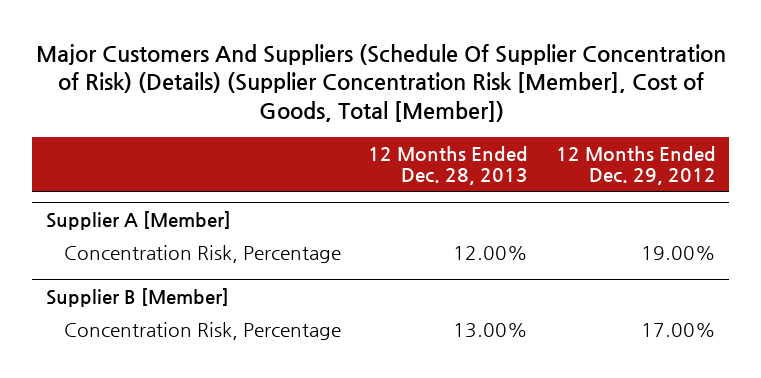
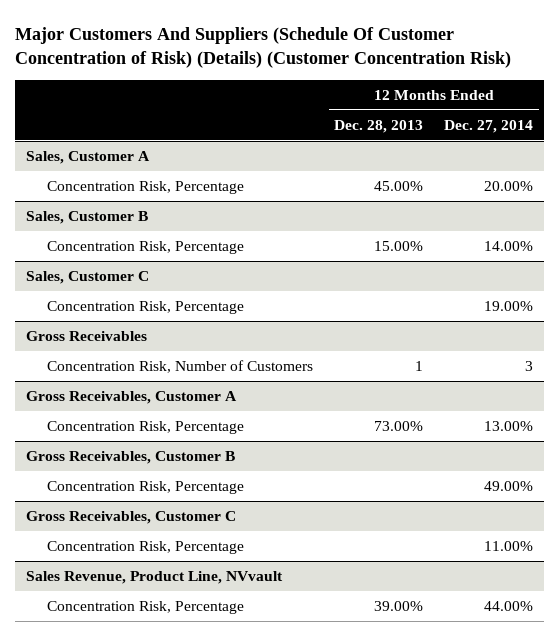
- Major Customers And Suppliers (Schedule Of Supplier Concentration of Risk) (Details) (Supplier Concentration Risk [Member], Cost of Goods, Total [Member])
+ Major Customers And Suppliers (Schedule Of Customer Concentration of Risk) (Details) (Customer Concentration Risk)
- | 12 Months Ended Dec. 28, 2013 | 12 Months Ended Dec. 29, 2012
+ | 12 Months Ended Dec. 28, 2013 | 12 Months Ended Dec. 27, 2014
- Supplier A [Member]
- Concentration Risk, Percentage | 12.00% | 19.00%
- Supplier B [Member]
- Concentration Risk, Percentage | 13.00% | 17.00%
+ Sales, Customer A
+ Concentration Risk, Percentage | 45.00% | 20.00%
+ Sales, Customer B
+ Concentration Risk, Percentage | 15.00% | 14.00%
+ Sales, Customer C
+ Concentration Risk, Percentage | | 19.00%
+ Gross Receivables
+ Concentration Risk, Number of Customers | 1 | 3
+ Gross Receivables, Customer A
+ Concentration Risk, Percentage | 73.00% | 13.00%
+ Gross Receivables, Customer B
+ Concentration Risk, Percentage | | 49.00%
+ Gross Receivables, Customer C
+ Concentration Risk, Percentage | | 11.00%
+ Sales Revenue, Product Line, NVvault
+ Concentration Risk, Percentage | 39.00% | 44.00%

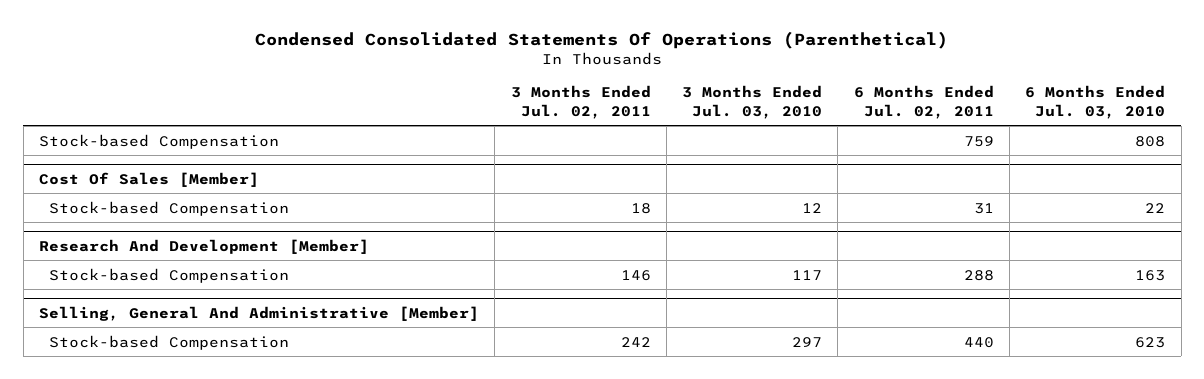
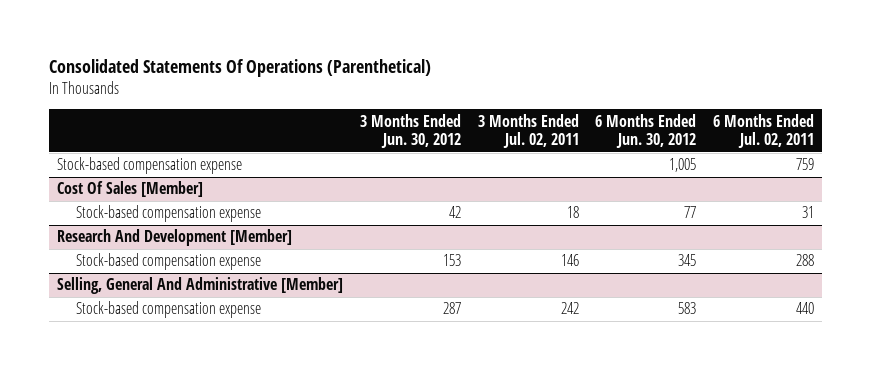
- Condensed Consolidated Statements Of Operations (Parenthetical)
+ Consolidated Statements Of Operations (Parenthetical)
- | 3 Months Ended Jul. 02, 2011 | 3 Months Ended Jul. 03, 2010 | 6 Months Ended Jul. 02, 2011 | 6 Months Ended Jul. 03, 2010
+ | 3 Months Ended Jun. 30, 2012 | 3 Months Ended Jul. 02, 2011 | 6 Months Ended Jun. 30, 2012 | 6 Months Ended Jul. 02, 2011
- Stock-based Compensation | | | 759 | 808
+ Stock-based compensation expense | | | 1,005 | 759
@ Cost Of Sales [Member]
- Stock-based Compensation | 18 | 12 | 31 | 22
+ Stock-based compensation expense | 42 | 18 | 77 | 31
@ Research And Development [Member]
- Stock-based Compensation | 146 | 117 | 288 | 163
+ Stock-based compensation expense | 153 | 146 | 345 | 288
@ Selling, General And Administrative [Member]
- Stock-based Compensation | 242 | 297 | 440 | 623
+ Stock-based compensation expense | 287 | 242 | 583 | 440

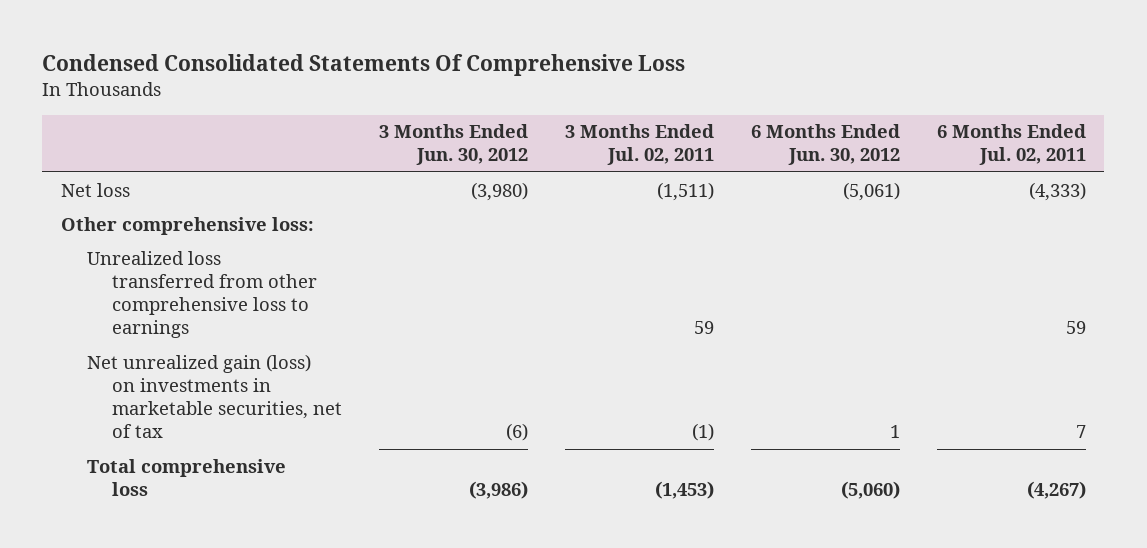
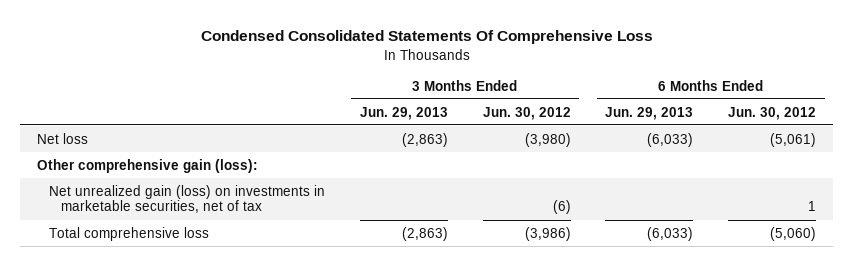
- | 3 Months Ended Jun. 30, 2012 | 3 Months Ended Jul. 02, 2011 | 6 Months Ended Jun. 30, 2012 | 6 Months Ended Jul. 02, 2011
+ | 3 Months Ended Jun. 29, 2013 | 3 Months Ended Jun. 30, 2012 | 6 Months Ended Jun. 29, 2013 | 6 Months Ended Jun. 30, 2012
- Other comprehensive loss:
- Unrealized loss transferred from other comprehensive loss to earnings | | 59 | | 59
+ Other comprehensive gain (loss):

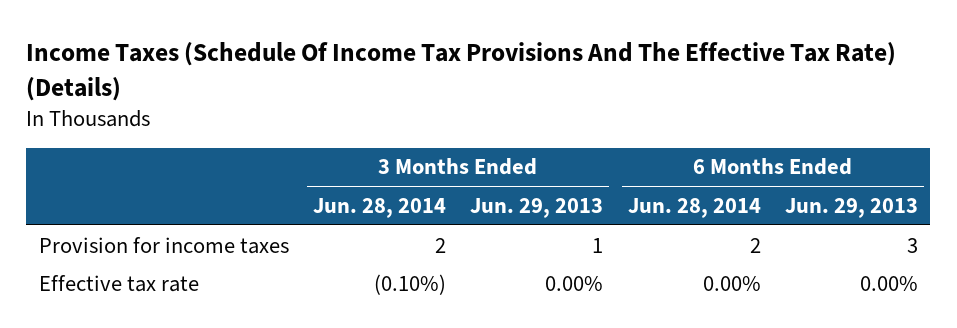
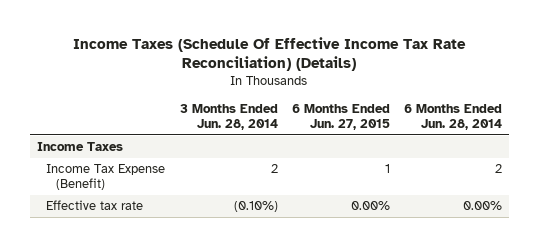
- Income Taxes (Schedule Of Income Tax Provisions And The Effective Tax Rate) (Details)
+ Income Taxes (Schedule Of Effective Income Tax Rate Reconciliation) (Details)
- | 3 Months Ended Jun. 28, 2014 | 3 Months Ended Jun. 29, 2013 | 6 Months Ended Jun. 28, 2014 | 6 Months Ended Jun. 29, 2013
+ | 3 Months Ended Jun. 28, 2014 | 6 Months Ended Jun. 27, 2015 | 6 Months Ended Jun. 28, 2014
- Provision for income taxes | 2 | 1 | 2 | 3
+ Income Taxes
+ Income Tax Expense (Benefit) | 2 | 1 | 2

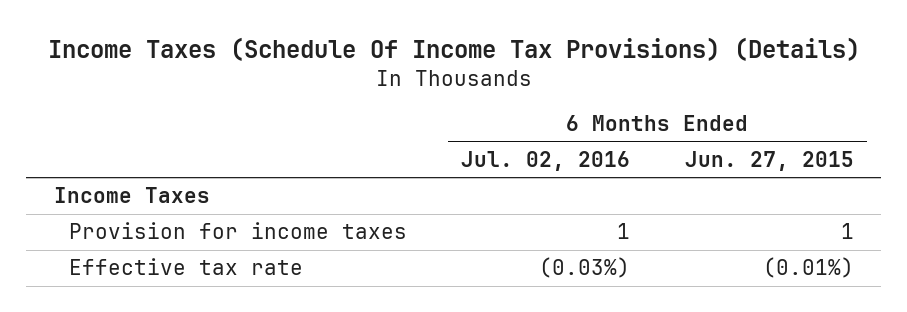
- Income Taxes (Schedule Of Effective Income Tax Rate Reconciliation) (Details)
+ Income Taxes (Schedule Of Income Tax Provisions) (Details)
- | 3 Months Ended Jun. 28, 2014 | 6 Months Ended Jun. 27, 2015 | 6 Months Ended Jun. 28, 2014
+ | 6 Months Ended Jul. 02, 2016 | 6 Months Ended Jun. 27, 2015
- Income Tax Expense (Benefit) | 2 | 1 | 2
- Effective tax rate | (0.10%) | 0.00% | 0.00%
+ Provision for income taxes | 1 | 1
+ Effective tax rate | (0.03%) | (0.01%)

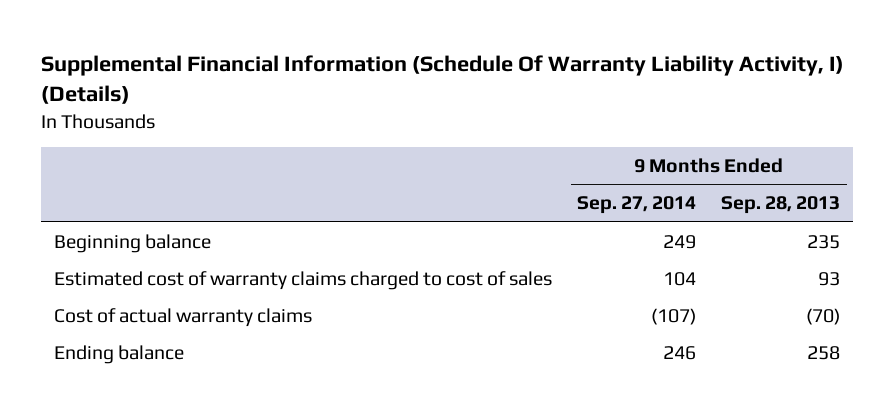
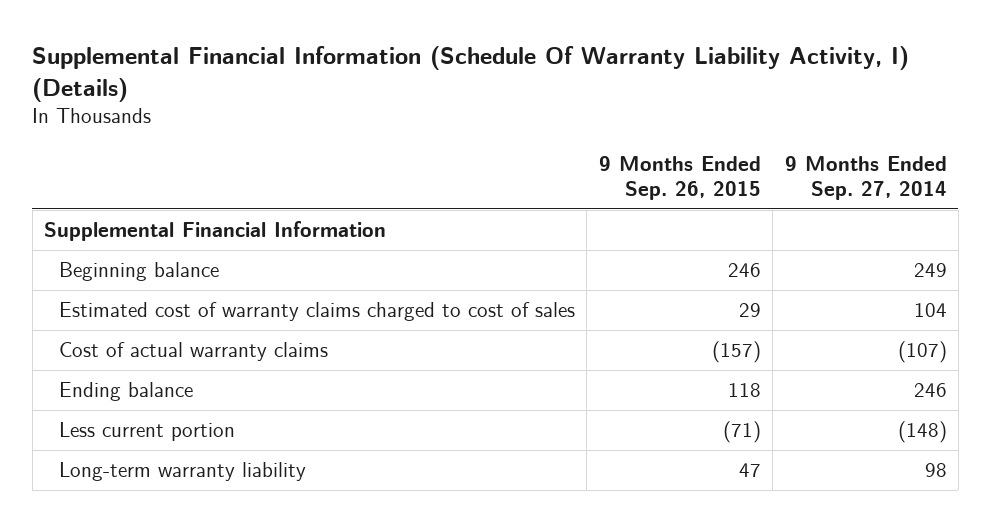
- | 9 Months Ended Sep. 27, 2014 | 9 Months Ended Sep. 28, 2013
+ | 9 Months Ended Sep. 26, 2015 | 9 Months Ended Sep. 27, 2014
+ Supplemental Financial Information
+ Less current portion | (71) | (148)
+ Long-term warranty liability | 47 | 98

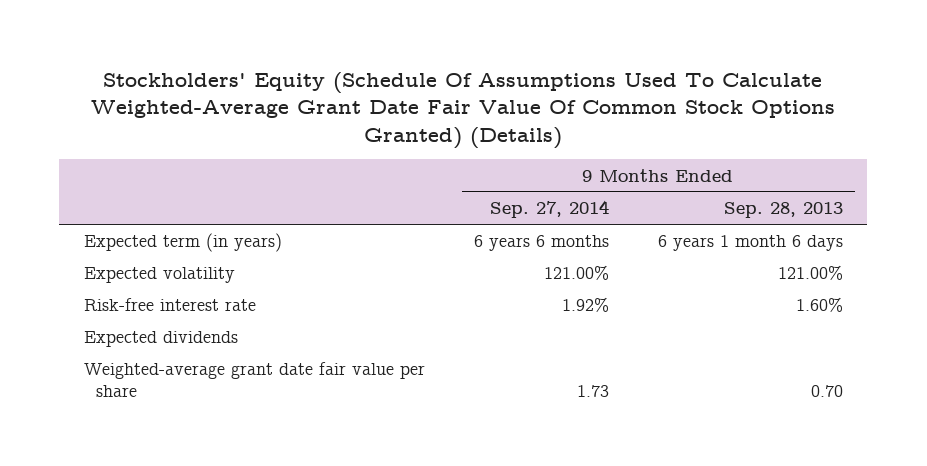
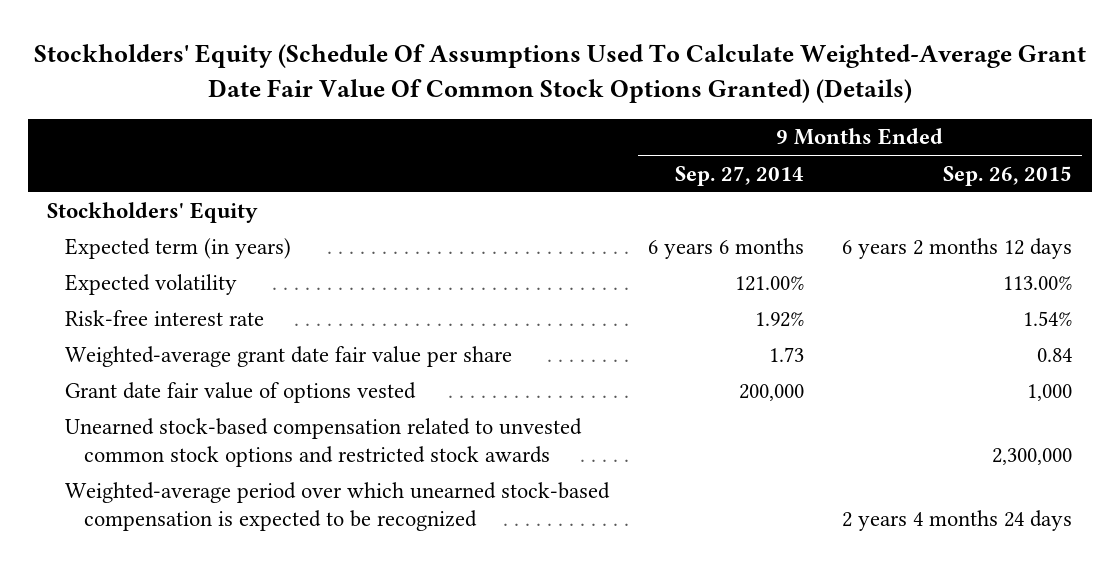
- | 9 Months Ended Sep. 27, 2014 | 9 Months Ended Sep. 28, 2013
+ | 9 Months Ended Sep. 27, 2014 | 9 Months Ended Sep. 26, 2015
+ Stockholders' Equity
- Expected dividends
+ Grant date fair value of options vested | 200,000 | 1,000
+ Unearned stock-based compensation related to unvested common stock options and restricted stock awards | | 2,300,000
+ Weighted-average period over which unearned stock-based compensation is expected to be recognized | | 2 years 4 months 24 days

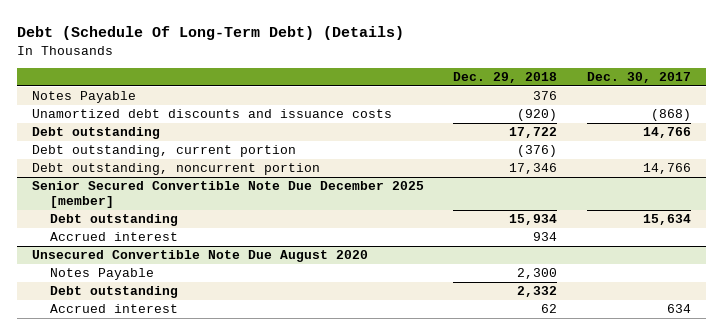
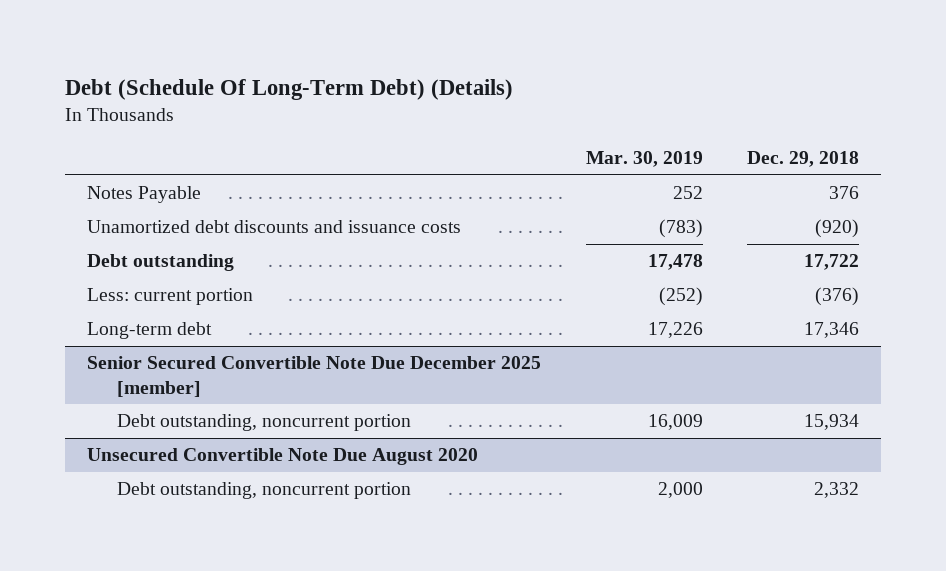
- | Dec. 29, 2018 | Dec. 30, 2017
+ | Mar. 30, 2019 | Dec. 29, 2018
- Debt outstanding, current portion | (376) |
- Debt outstanding, noncurrent portion | 17,346 | 14,766
+ Less: current portion | (252) | (376)
+ Long-term debt | 17,226 | 17,346
@ Senior Secured Convertible Note Due December 2025 [member]
- Debt outstanding | 15,934 | 15,634
- Accrued interest | 934 |
+ Debt outstanding, noncurrent portion | 16,009 | 15,934
@ Unsecured Convertible Note Due August 2020
- Notes Payable | 2,300 |
- Debt outstanding | 2,332 |
- Accrued interest | 62 | 634
+ Debt outstanding, noncurrent portion | 2,000 | 2,332

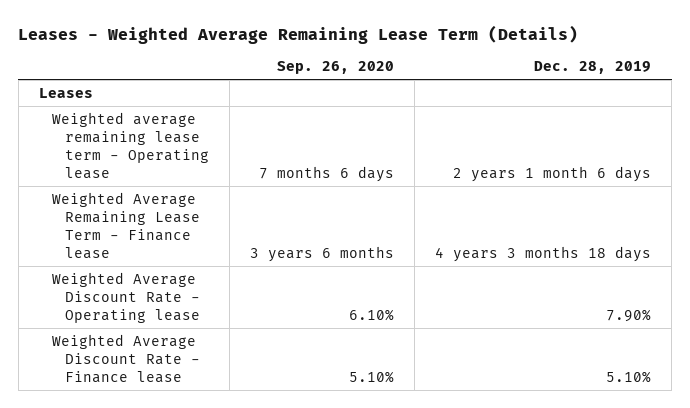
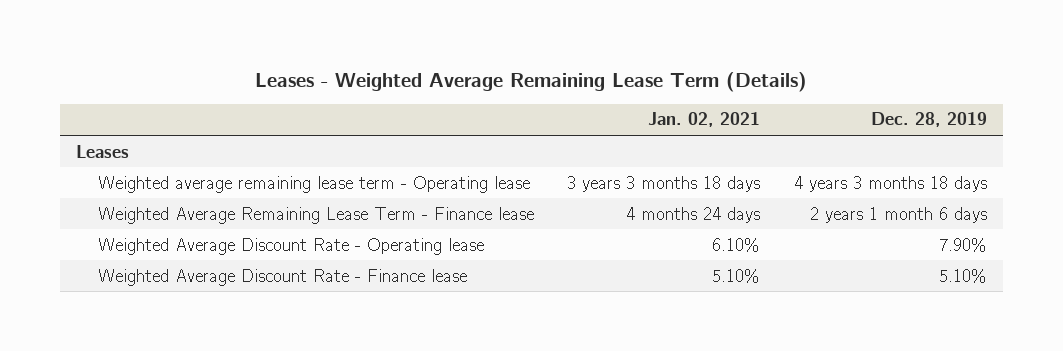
- | Sep. 26, 2020 | Dec. 28, 2019
+ | Jan. 02, 2021 | Dec. 28, 2019
- Weighted average remaining lease term - Operating lease | 7 months 6 days | 2 years 1 month 6 days
- Weighted Average Remaining Lease Term - Finance lease | 3 years 6 months | 4 years 3 months 18 days
+ Weighted average remaining lease term - Operating lease | 3 years 3 months 18 days | 4 years 3 months 18 days
+ Weighted Average Remaining Lease Term - Finance lease | 4 months 24 days | 2 years 1 month 6 days

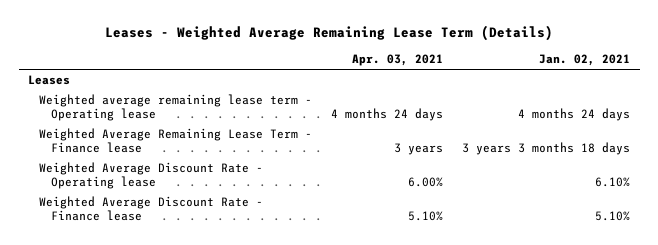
- | Jan. 02, 2021 | Dec. 28, 2019
+ | Apr. 03, 2021 | Jan. 02, 2021
- Weighted average remaining lease term - Operating lease | 3 years 3 months 18 days | 4 years 3 months 18 days
- Weighted Average Remaining Lease Term - Finance lease | 4 months 24 days | 2 years 1 month 6 days
+ Weighted average remaining lease term - Operating lease | 4 months 24 days | 4 months 24 days
+ Weighted Average Remaining Lease Term - Finance lease | 3 years | 3 years 3 months 18 days

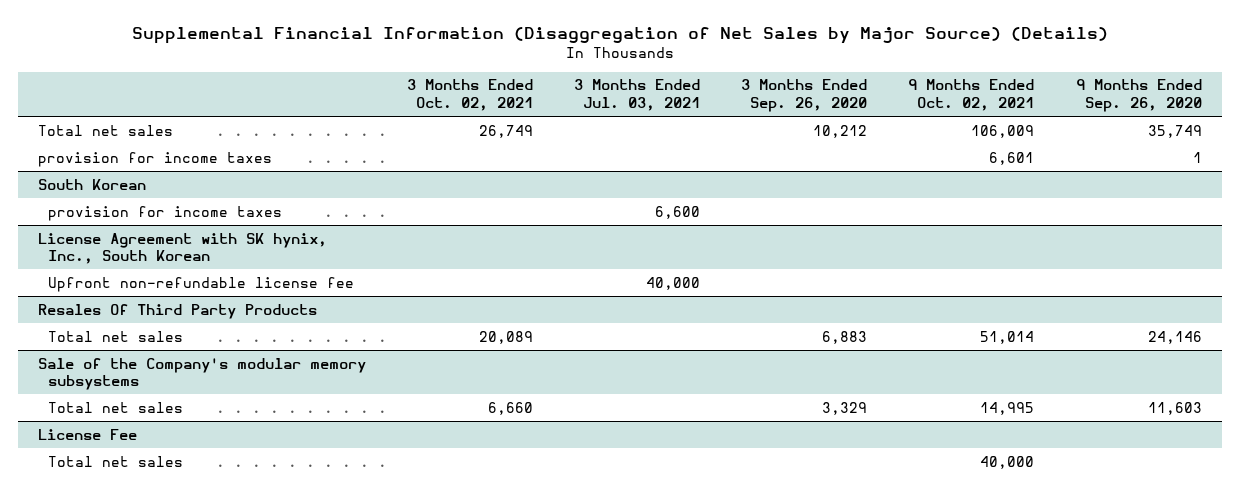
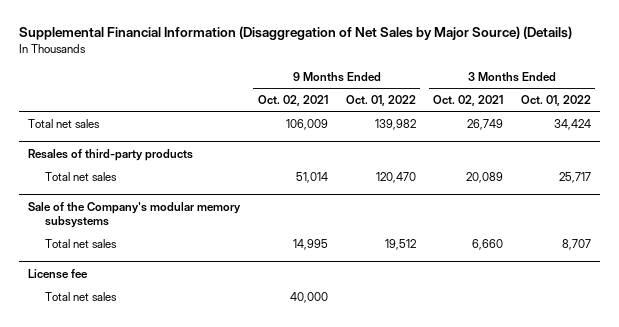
- | 3 Months Ended Oct. 02, 2021 | 3 Months Ended Jul. 03, 2021 | 3 Months Ended Sep. 26, 2020 | 9 Months Ended Oct. 02, 2021 | 9 Months Ended Sep. 26, 2020
+ | 9 Months Ended Oct. 02, 2021 | 9 Months Ended Oct. 01, 2022 | 3 Months Ended Oct. 02, 2021 | 3 Months Ended Oct. 01, 2022
- provision for income taxes | | | | 6,601 | 1
- South Korean
- provision for income taxes | | 6,600 | | |
- License Agreement with SK hynix, Inc., South Korean
- Upfront non-refundable license fee | | 40,000 | | |
- Resales Of Third Party Products
+ Resales of third-party products
- License Fee
+ License fee

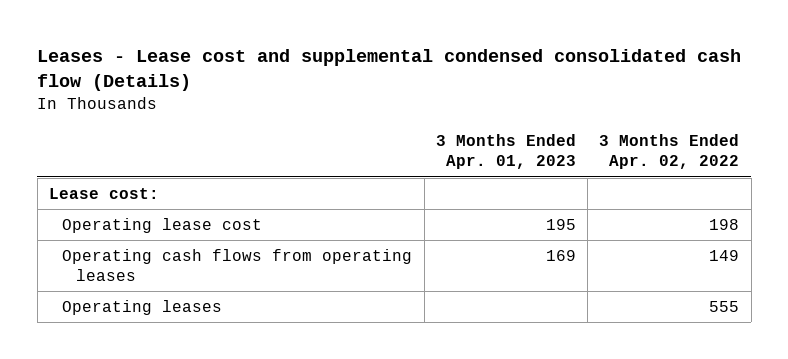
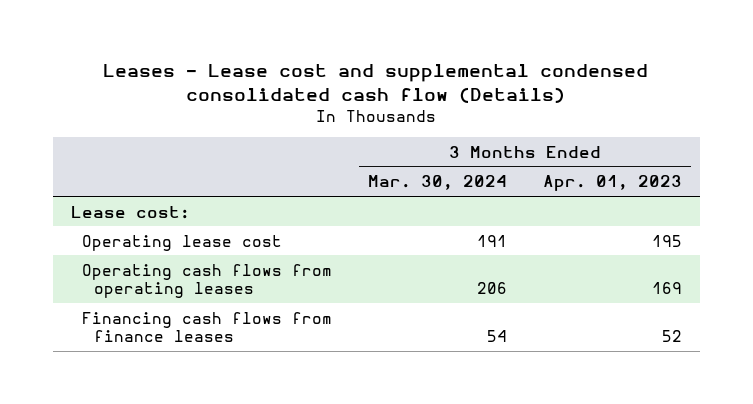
- | 3 Months Ended Apr. 01, 2023 | 3 Months Ended Apr. 02, 2022
+ | 3 Months Ended Mar. 30, 2024 | 3 Months Ended Apr. 01, 2023
- Operating leases | | 555
+ Financing cash flows from finance leases | 54 | 52

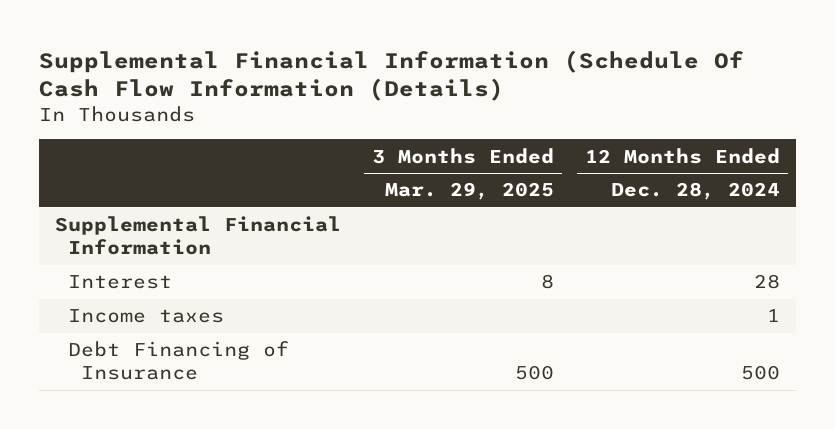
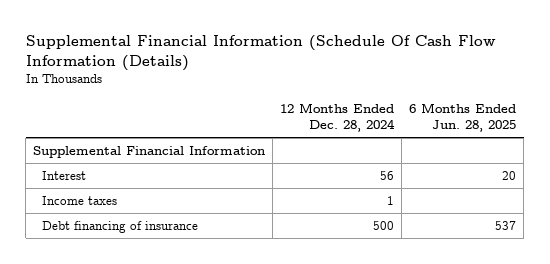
- | 3 Months Ended Mar. 29, 2025 | 12 Months Ended Dec. 28, 2024
+ | 12 Months Ended Dec. 28, 2024 | 6 Months Ended Jun. 28, 2025
- Interest | 8 | 28
+ Interest | 56 | 20
- Debt Financing of Insurance | 500 | 500
+ Debt financing of insurance | 500 | 537

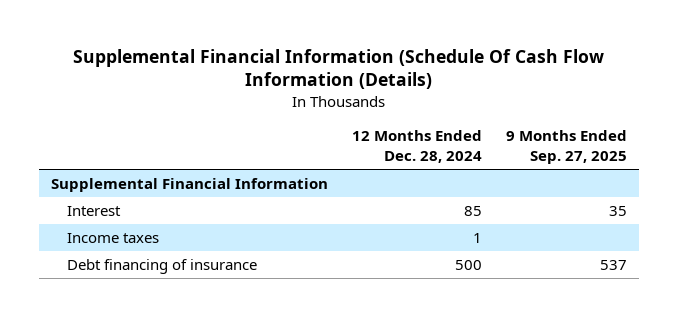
- | 12 Months Ended Dec. 28, 2024 | 6 Months Ended Jun. 28, 2025
+ | 12 Months Ended Dec. 28, 2024 | 9 Months Ended Sep. 27, 2025
- Interest | 56 | 20
+ Interest | 85 | 35

